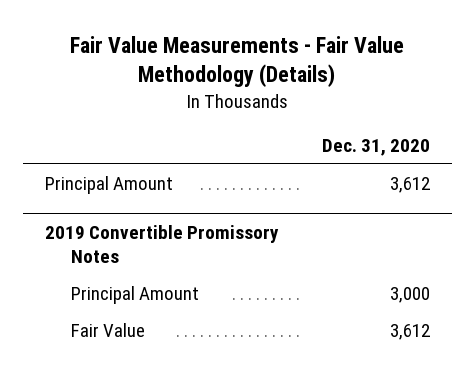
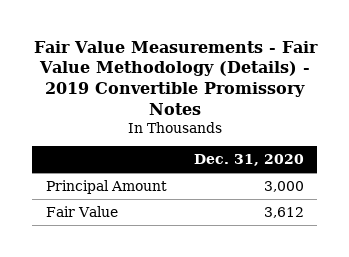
- Fair Value Measurements - Fair Value Methodology (Details)
+ Fair Value Measurements - Fair Value Methodology (Details) - 2019 Convertible Promissory Notes
- Principal Amount | 3,612
- 2019 Convertible Promissory Notes

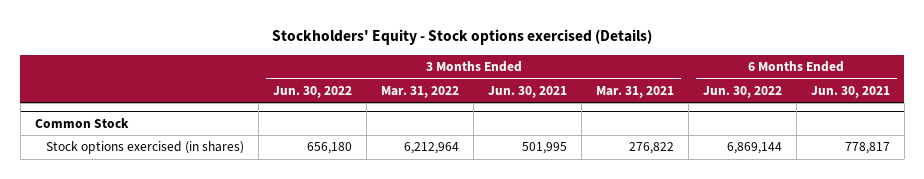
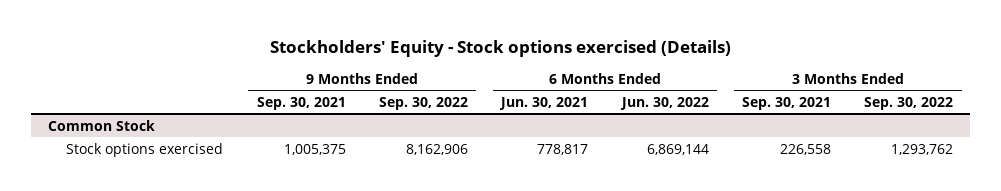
- | 3 Months Ended Jun. 30, 2022 | 3 Months Ended Mar. 31, 2022 | 3 Months Ended Jun. 30, 2021 | 3 Months Ended Mar. 31, 2021 | 6 Months Ended Jun. 30, 2022 | 6 Months Ended Jun. 30, 2021
+ | 9 Months Ended Sep. 30, 2021 | 9 Months Ended Sep. 30, 2022 | 6 Months Ended Jun. 30, 2021 | 6 Months Ended Jun. 30, 2022 | 3 Months Ended Sep. 30, 2021 | 3 Months Ended Sep. 30, 2022
@ Common Stock
- Stock options exercised (in shares) | 656,180 | 6,212,964 | 501,995 | 276,822 | 6,869,144 | 778,817
+ Stock options exercised | 1,005,375 | 8,162,906 | 778,817 | 6,869,144 | 226,558 | 1,293,762

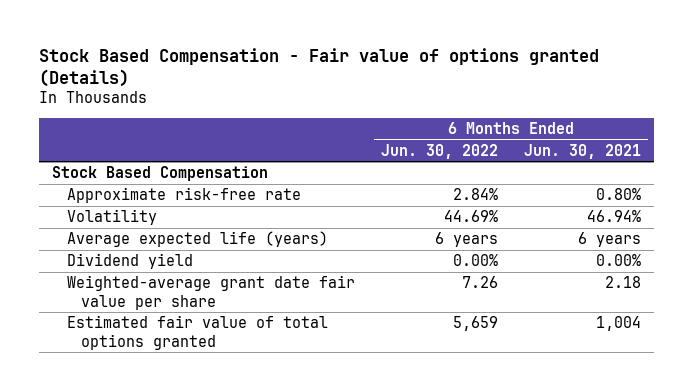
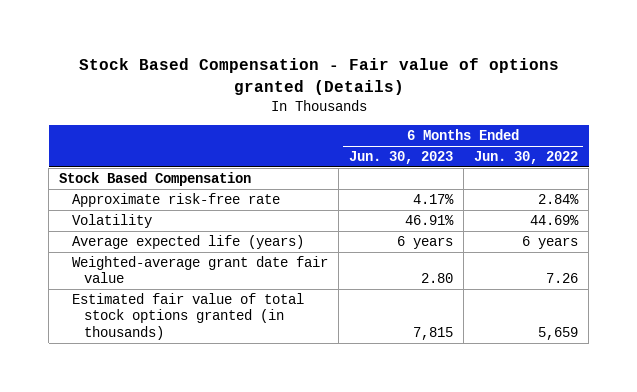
- | 6 Months Ended Jun. 30, 2022 | 6 Months Ended Jun. 30, 2021
+ | 6 Months Ended Jun. 30, 2023 | 6 Months Ended Jun. 30, 2022
- Dividend yield | 0.00% | 0.00%
- Weighted-average grant date fair value per share | 7.26 | 2.18
- Estimated fair value of total options granted | 5,659 | 1,004
+ Weighted-average grant date fair value | 2.80 | 7.26
+ Estimated fair value of total stock options granted (in thousands) | 7,815 | 5,659

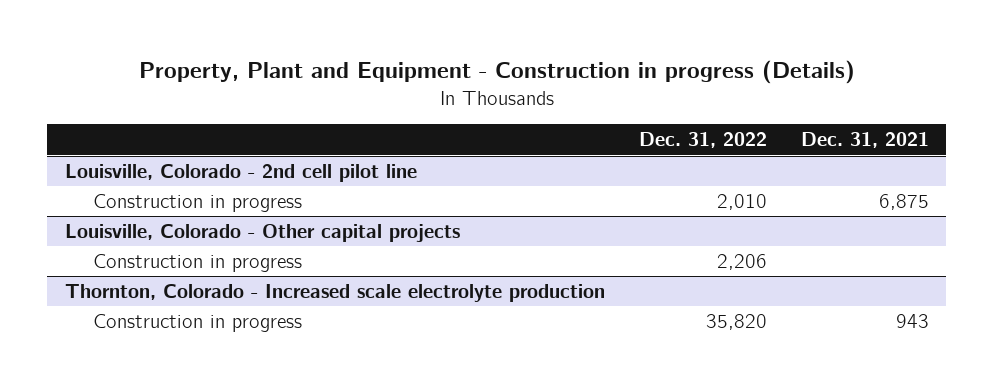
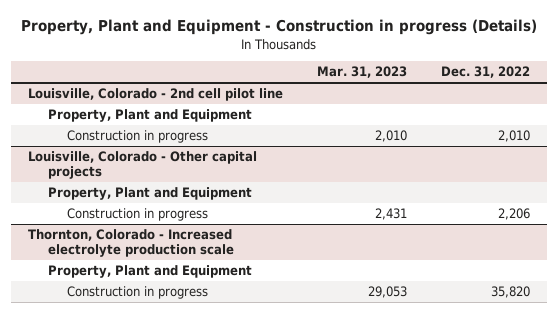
- | Dec. 31, 2022 | Dec. 31, 2021
+ | Mar. 31, 2023 | Dec. 31, 2022
@ Louisville, Colorado - 2nd cell pilot line
+ Property, Plant and Equipment
@ Louisville, Colorado - Other capital projects
+ Property, Plant and Equipment
- Thornton, Colorado - Increased scale electrolyte production
+ Thornton, Colorado - Increased electrolyte production scale
+ Property, Plant and Equipment

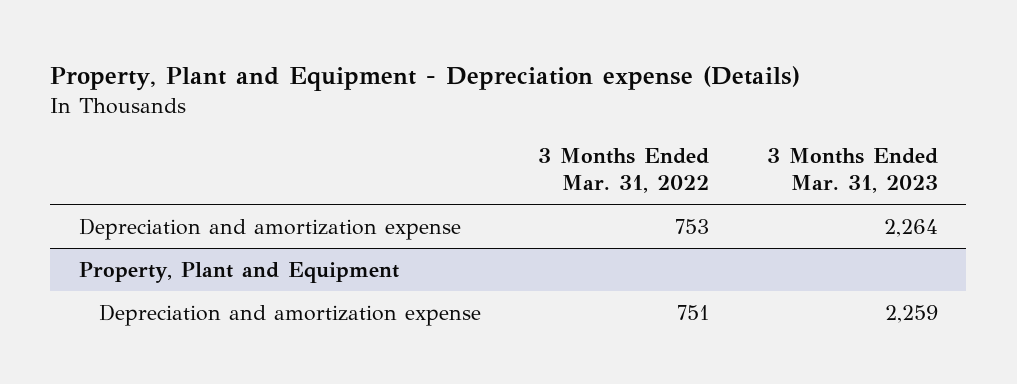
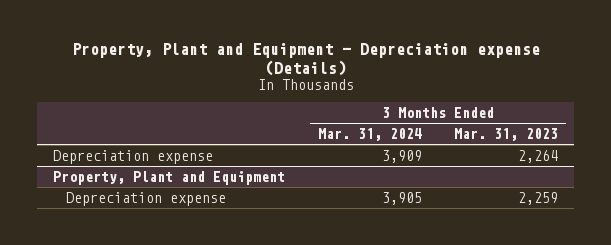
- | 3 Months Ended Mar. 31, 2022 | 3 Months Ended Mar. 31, 2023
+ | 3 Months Ended Mar. 31, 2024 | 3 Months Ended Mar. 31, 2023
- Depreciation and amortization expense | 753 | 2,264
+ Depreciation expense | 3,909 | 2,264
@ Property, Plant and Equipment
- Depreciation and amortization expense | 751 | 2,259
+ Depreciation expense | 3,905 | 2,259

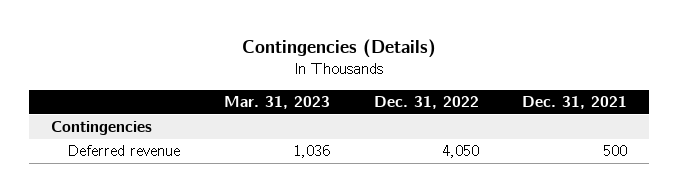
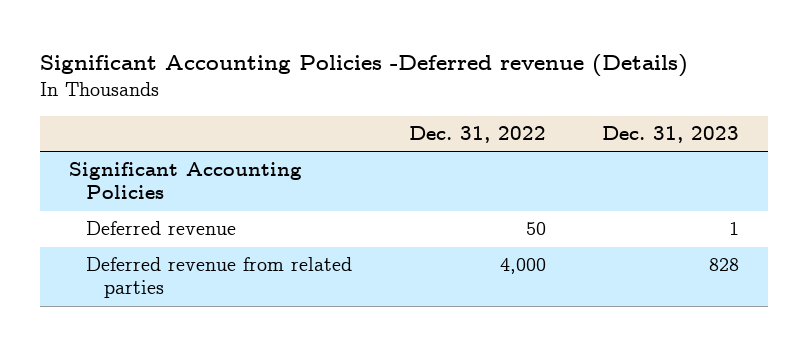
- Contingencies (Details)
+ Significant Accounting Policies -Deferred revenue (Details)
- | Mar. 31, 2023 | Dec. 31, 2022 | Dec. 31, 2021
+ | Dec. 31, 2022 | Dec. 31, 2023
- Contingencies
- Deferred revenue | 1,036 | 4,050 | 500
+ Significant Accounting Policies
+ Deferred revenue | 50 | 1
+ Deferred revenue from related parties | 4,000 | 828

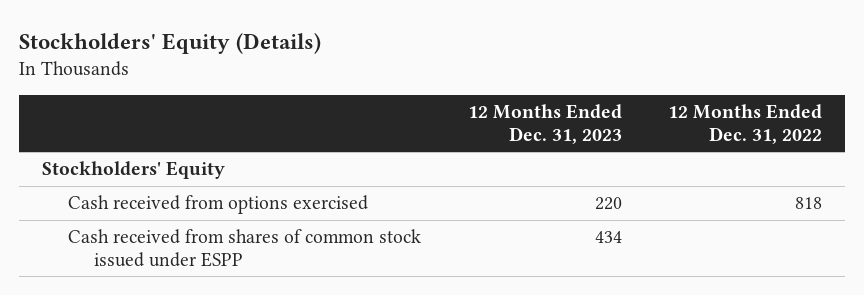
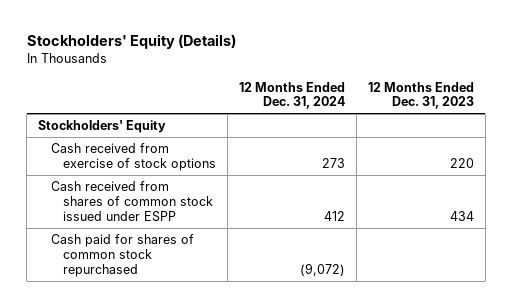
- | 12 Months Ended Dec. 31, 2023 | 12 Months Ended Dec. 31, 2022
+ | 12 Months Ended Dec. 31, 2024 | 12 Months Ended Dec. 31, 2023
- Cash received from options exercised | 220 | 818
+ Cash received from exercise of stock options | 273 | 220
+ Cash paid for shares of common stock repurchased | (9,072) |

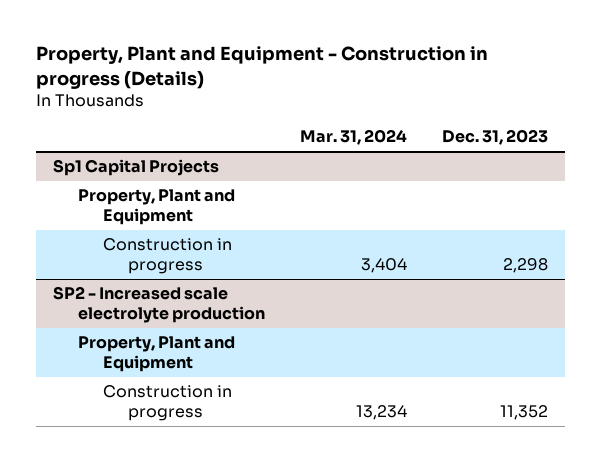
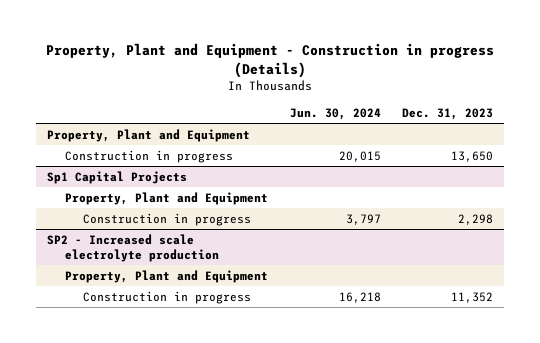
- | Mar. 31, 2024 | Dec. 31, 2023
+ | Jun. 30, 2024 | Dec. 31, 2023
+ Property, Plant and Equipment
+ Construction in progress | 20,015 | 13,650

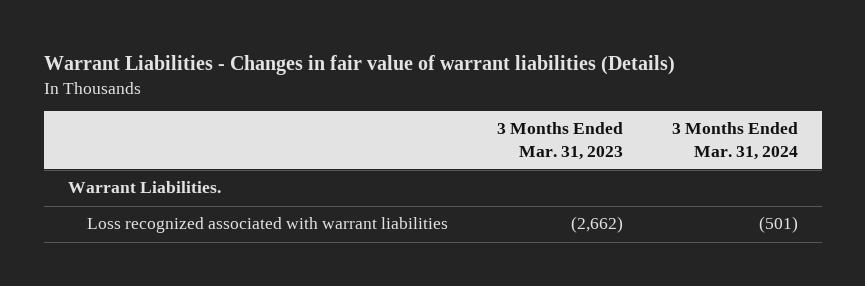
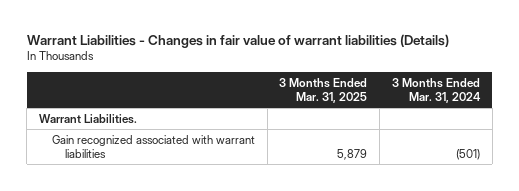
- | 3 Months Ended Mar. 31, 2023 | 3 Months Ended Mar. 31, 2024
+ | 3 Months Ended Mar. 31, 2025 | 3 Months Ended Mar. 31, 2024
- Loss recognized associated with warrant liabilities | (2,662) | (501)
+ Gain recognized associated with warrant liabilities | 5,879 | (501)

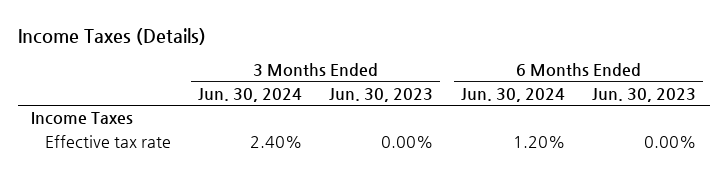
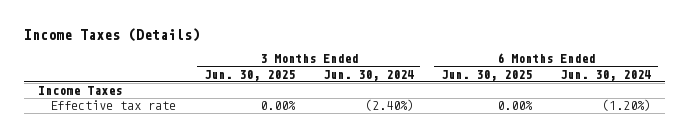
- | 3 Months Ended Jun. 30, 2024 | 3 Months Ended Jun. 30, 2023 | 6 Months Ended Jun. 30, 2024 | 6 Months Ended Jun. 30, 2023
+ | 3 Months Ended Jun. 30, 2025 | 3 Months Ended Jun. 30, 2024 | 6 Months Ended Jun. 30, 2025 | 6 Months Ended Jun. 30, 2024
- Effective tax rate | 2.40% | 0.00% | 1.20% | 0.00%
+ Effective tax rate | 0.00% | (2.40%) | 0.00% | (1.20%)

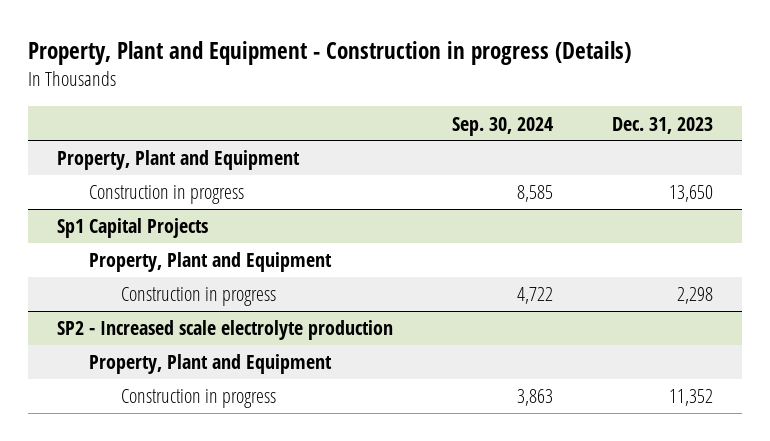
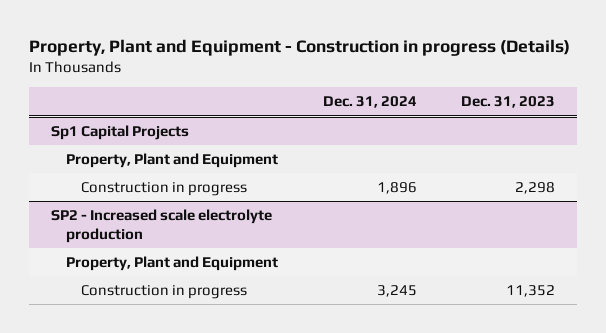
- | Sep. 30, 2024 | Dec. 31, 2023
+ | Dec. 31, 2024 | Dec. 31, 2023
- Property, Plant and Equipment
- Construction in progress | 8,585 | 13,650

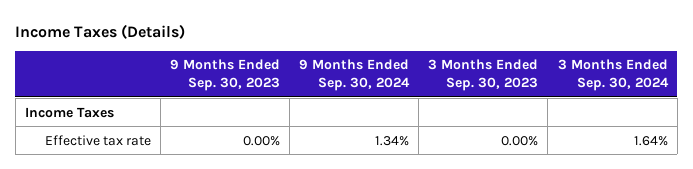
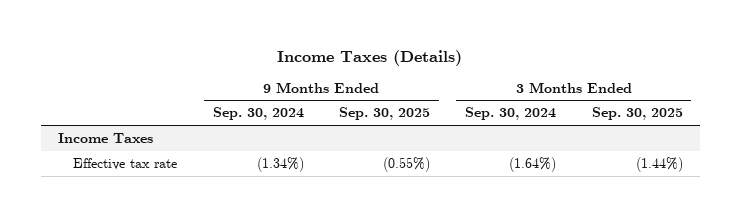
- | 9 Months Ended Sep. 30, 2023 | 9 Months Ended Sep. 30, 2024 | 3 Months Ended Sep. 30, 2023 | 3 Months Ended Sep. 30, 2024
+ | 9 Months Ended Sep. 30, 2024 | 9 Months Ended Sep. 30, 2025 | 3 Months Ended Sep. 30, 2024 | 3 Months Ended Sep. 30, 2025
- Effective tax rate | 0.00% | 1.34% | 0.00% | 1.64%
+ Effective tax rate | (1.34%) | (0.55%) | (1.64%) | (1.44%)

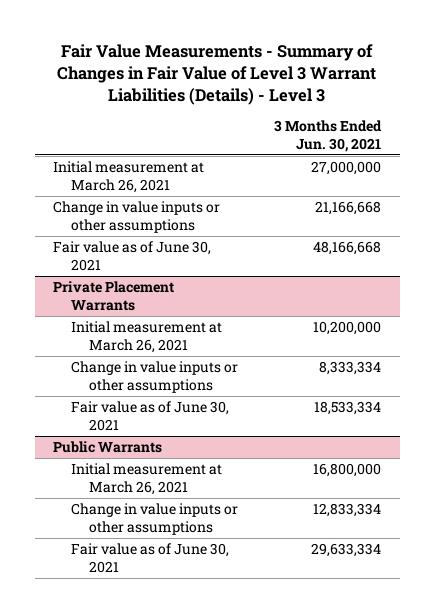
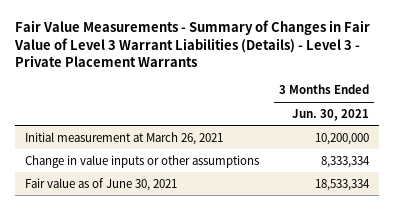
- Fair Value Measurements - Summary of Changes in Fair Value of Level 3 Warrant Liabilities (Details) - Level 3
+ Fair Value Measurements - Summary of Changes in Fair Value of Level 3 Warrant Liabilities (Details) - Level 3 - Private Placement Warrants
- Initial measurement at March 26, 2021 | 27,000,000
- Change in value inputs or other assumptions | 21,166,668
- Fair value as of June 30, 2021 | 48,166,668
- Private Placement Warrants
- Public Warrants
- Initial measurement at March 26, 2021 | 16,800,000
- Change in value inputs or other assumptions | 12,833,334
- Fair value as of June 30, 2021 | 29,633,334

